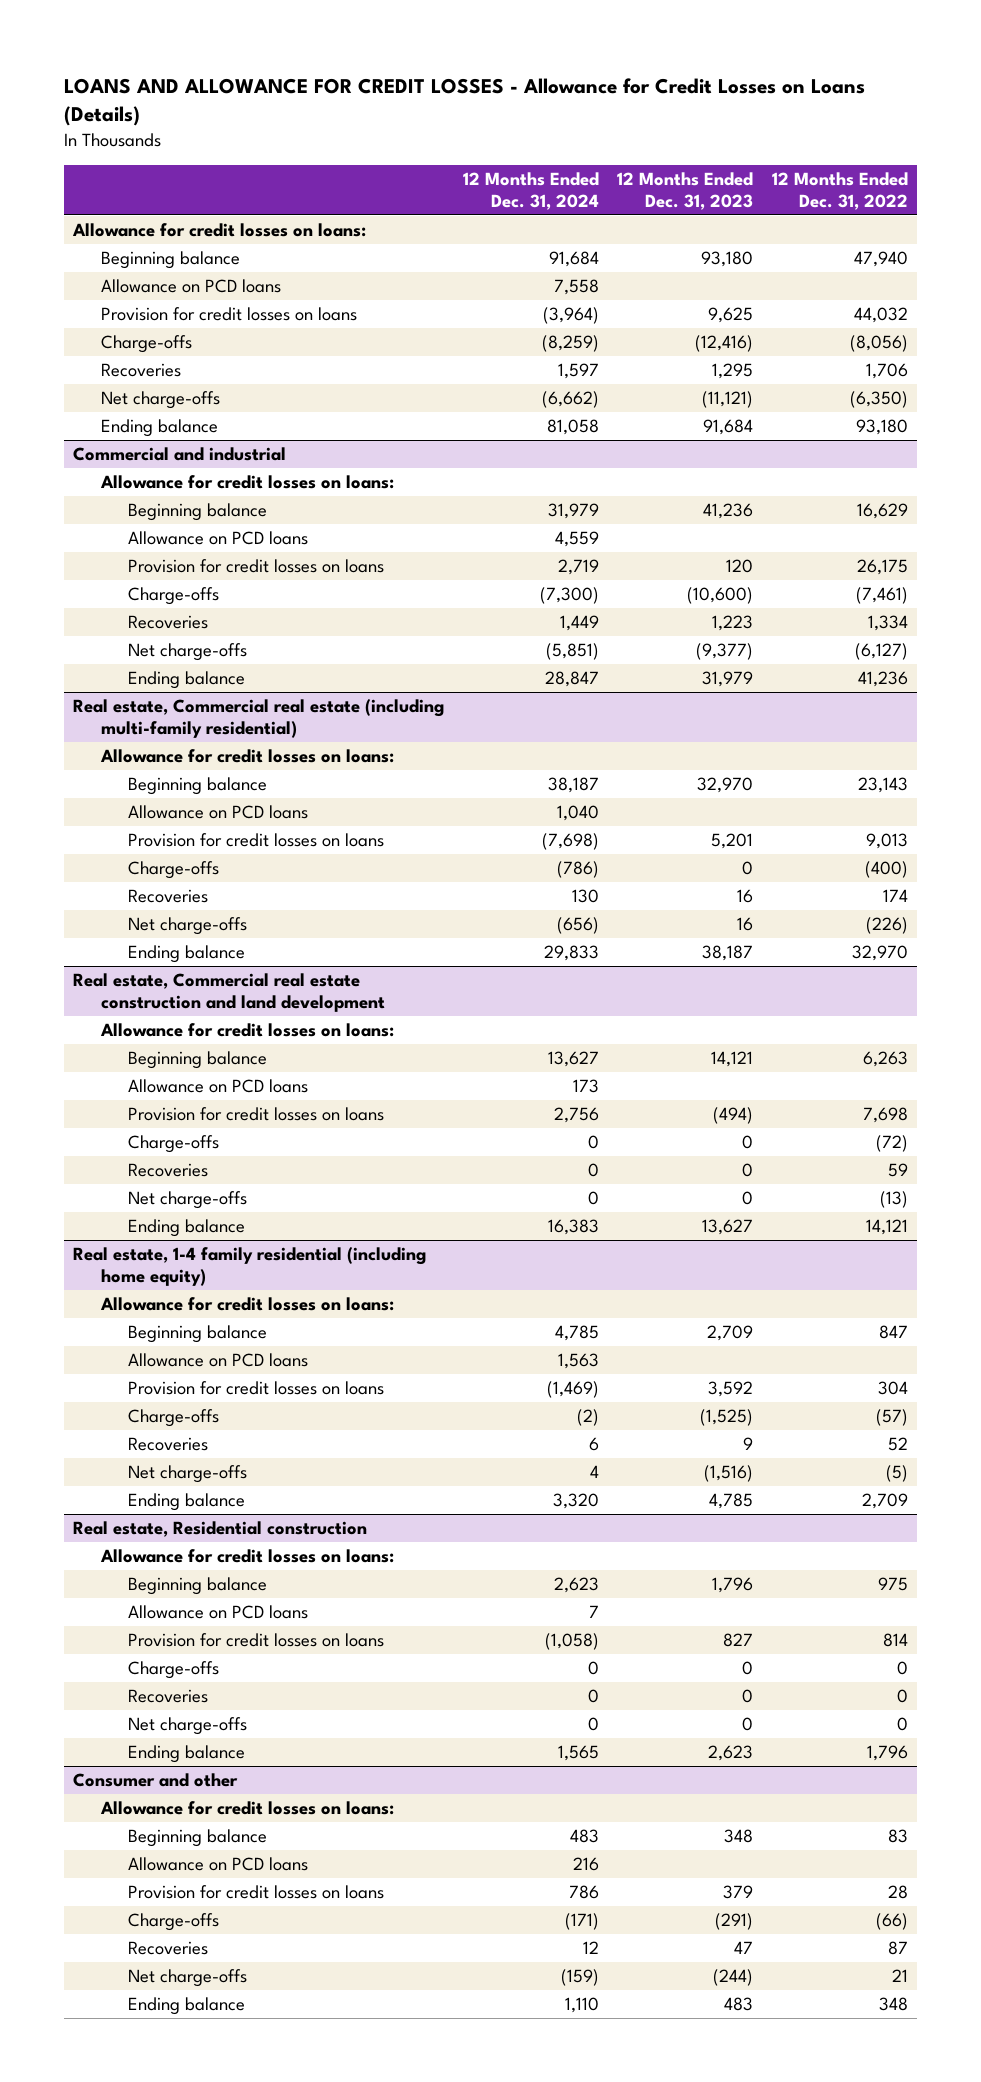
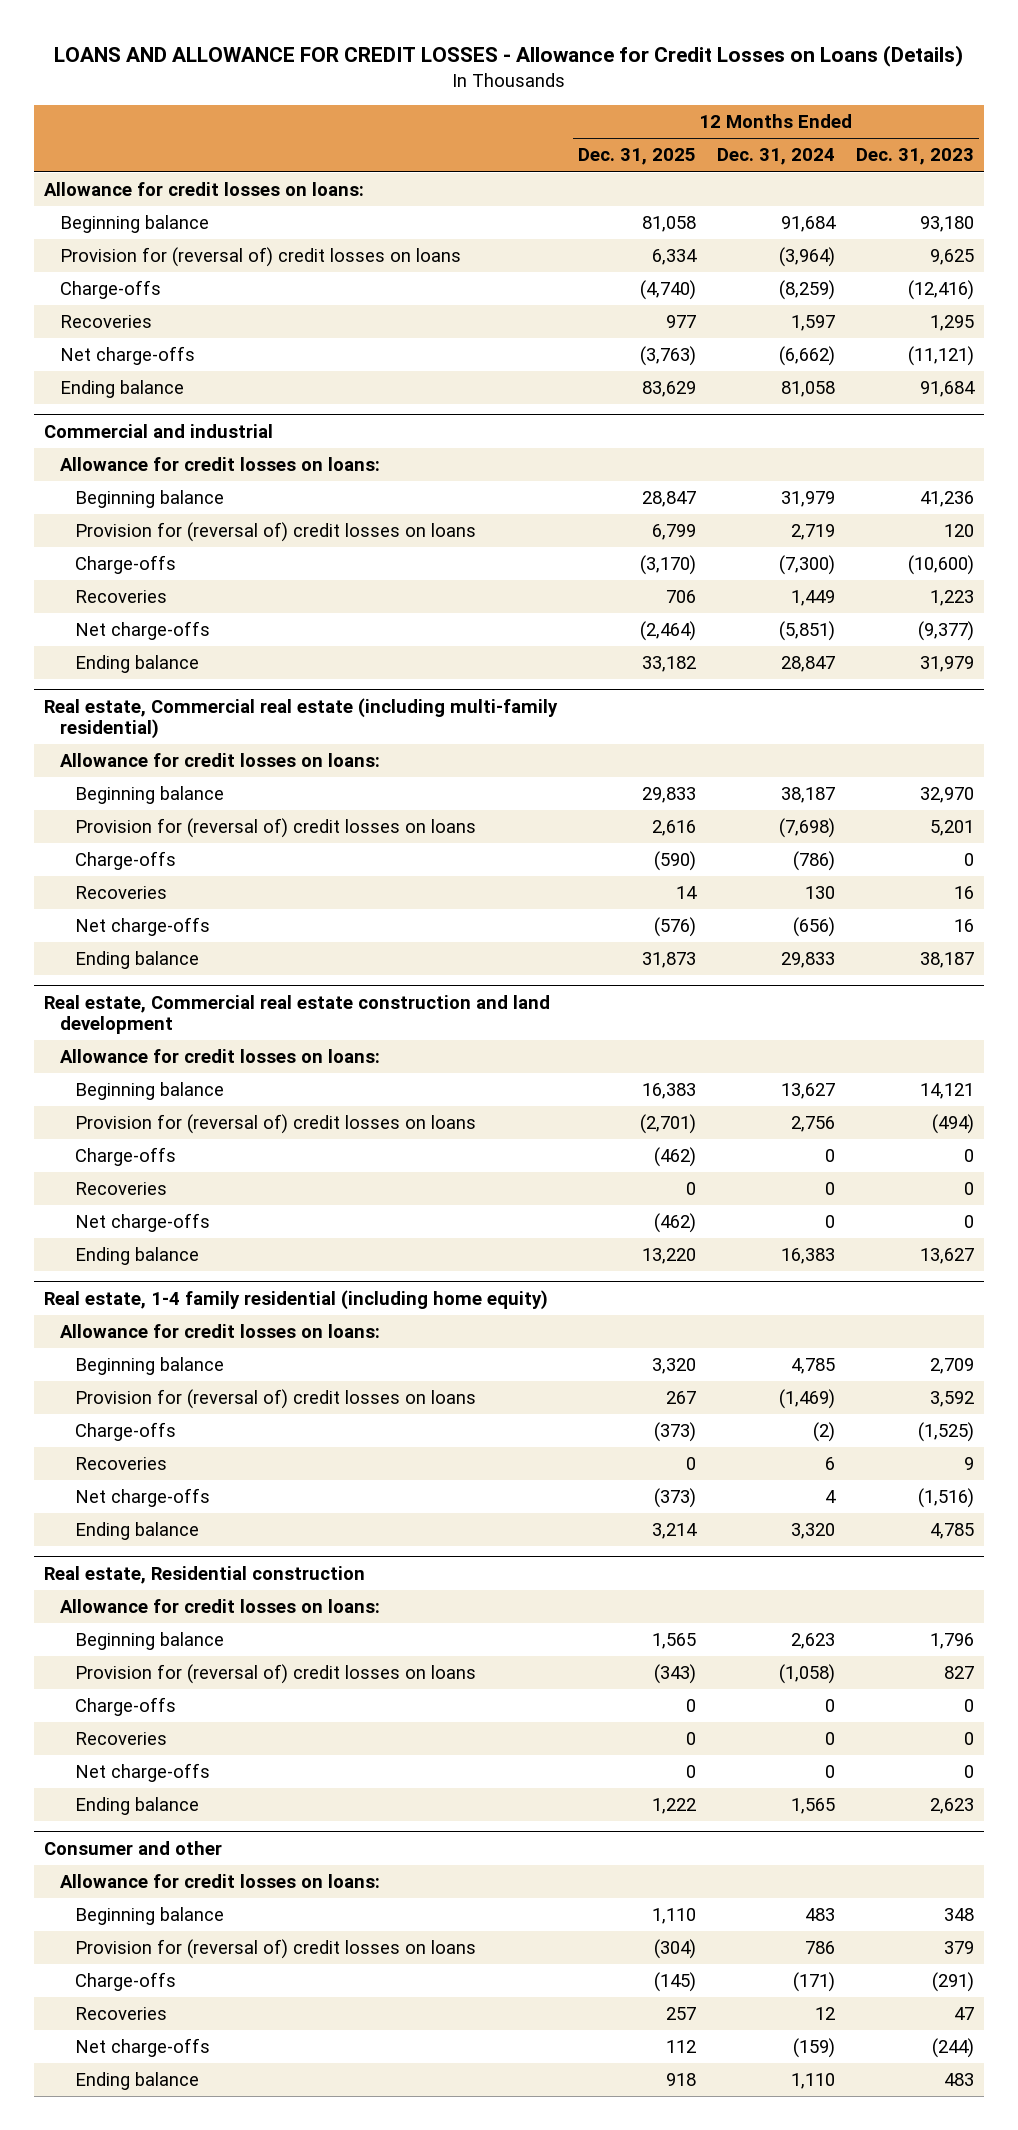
- | 12 Months Ended Dec. 31, 2024 | 12 Months Ended Dec. 31, 2023 | 12 Months Ended Dec. 31, 2022
+ | 12 Months Ended Dec. 31, 2025 | 12 Months Ended Dec. 31, 2024 | 12 Months Ended Dec. 31, 2023
- Allowance on PCD loans | 7,558 | |
- Provision for credit losses on loans | (3,964) | 9,625 | 44,032
+ Provision for (reversal of) credit losses on loans | 6,334 | (3,964) | 9,625
@ Commercial and industrial
- Allowance on PCD loans | 4,559 | |
- Provision for credit losses on loans | 2,719 | 120 | 26,175
+ Provision for (reversal of) credit losses on loans | 6,799 | 2,719 | 120
@ Real estate, Commercial real estate (including multi-family residential)
- Allowance on PCD loans | 1,040 | |
- Provision for credit losses on loans | (7,698) | 5,201 | 9,013
+ Provision for (reversal of) credit losses on loans | 2,616 | (7,698) | 5,201
@ Real estate, Commercial real estate construction and land development
- Allowance on PCD loans | 173 | |
- Provision for credit losses on loans | 2,756 | (494) | 7,698
+ Provision for (reversal of) credit losses on loans | (2,701) | 2,756 | (494)
@ Real estate, 1-4 family residential (including home equity)
- Allowance on PCD loans | 1,563 | |
- Provision for credit losses on loans | (1,469) | 3,592 | 304
+ Provision for (reversal of) credit losses on loans | 267 | (1,469) | 3,592
@ Real estate, Residential construction
- Allowance on PCD loans | 7 | |
- Provision for credit losses on loans | (1,058) | 827 | 814
+ Provision for (reversal of) credit losses on loans | (343) | (1,058) | 827
@ Consumer and other
- Allowance on PCD loans | 216 | |
- Provision for credit losses on loans | 786 | 379 | 28
+ Provision for (reversal of) credit losses on loans | (304) | 786 | 379

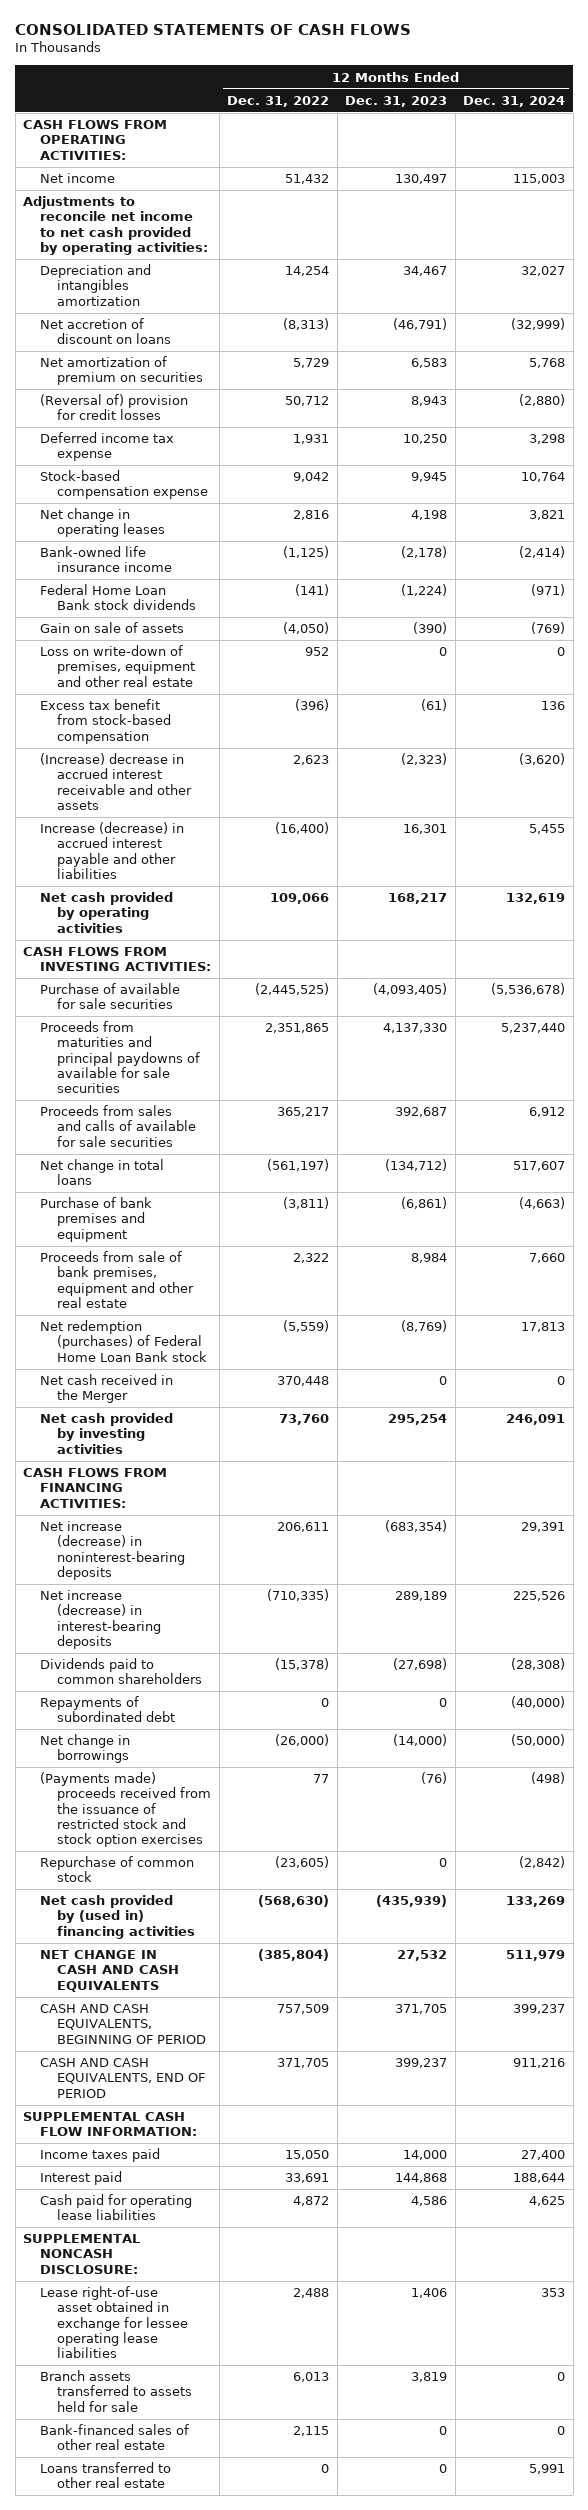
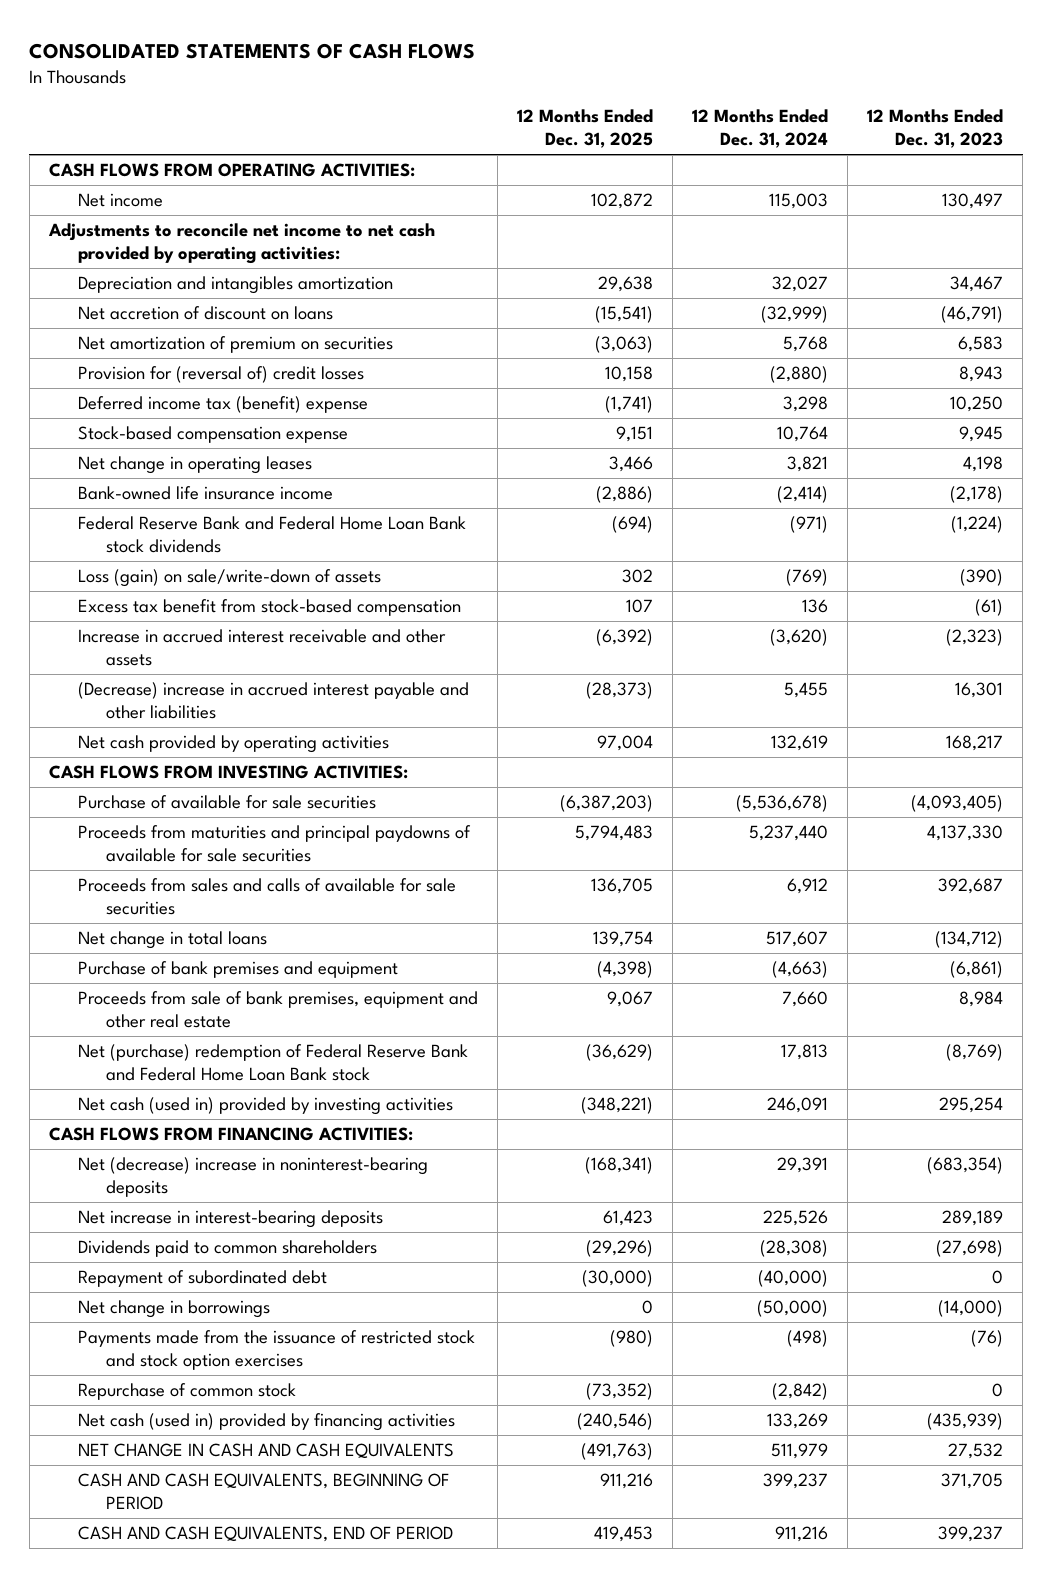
- | 12 Months Ended Dec. 31, 2022 | 12 Months Ended Dec. 31, 2023 | 12 Months Ended Dec. 31, 2024
+ | 12 Months Ended Dec. 31, 2025 | 12 Months Ended Dec. 31, 2024 | 12 Months Ended Dec. 31, 2023
- (Reversal of) provision for credit losses | 50,712 | 8,943 | (2,880)
- Deferred income tax expense | 1,931 | 10,250 | 3,298
+ Provision for (reversal of) credit losses | 10,158 | (2,880) | 8,943
+ Deferred income tax (benefit) expense | (1,741) | 3,298 | 10,250
- Federal Home Loan Bank stock dividends | (141) | (1,224) | (971)
- Gain on sale of assets | (4,050) | (390) | (769)
- Loss on write-down of premises, equipment and other real estate | 952 | 0 | 0
+ Federal Reserve Bank and Federal Home Loan Bank stock dividends | (694) | (971) | (1,224)
+ Loss (gain) on sale/write-down of assets | 302 | (769) | (390)
- (Increase) decrease in accrued interest receivable and other assets | 2,623 | (2,323) | (3,620)
- Increase (decrease) in accrued interest payable and other liabilities | (16,400) | 16,301 | 5,455
+ Increase in accrued interest receivable and other assets | (6,392) | (3,620) | (2,323)
+ (Decrease) increase in accrued interest payable and other liabilities | (28,373) | 5,455 | 16,301
- Net redemption (purchases) of Federal Home Loan Bank stock | (5,559) | (8,769) | 17,813
- Net cash received in the Merger | 370,448 | 0 | 0
- Net cash provided by investing activities | 73,760 | 295,254 | 246,091
+ Net (purchase) redemption of Federal Reserve Bank and Federal Home Loan Bank stock | (36,629) | 17,813 | (8,769)
+ Net cash (used in) provided by investing activities | (348,221) | 246,091 | 295,254
- Net increase (decrease) in noninterest-bearing deposits | 206,611 | (683,354) | 29,391
- Net increase (decrease) in interest-bearing deposits | (710,335) | 289,189 | 225,526
+ Net (decrease) increase in noninterest-bearing deposits | (168,341) | 29,391 | (683,354)
+ Net increase in interest-bearing deposits | 61,423 | 225,526 | 289,189
- Repayments of subordinated debt | 0 | 0 | (40,000)
+ Repayment of subordinated debt | (30,000) | (40,000) | 0
- (Payments made) proceeds received from the issuance of restricted stock and stock option exercises | 77 | (76) | (498)
+ Payments made from the issuance of restricted stock and stock option exercises | (980) | (498) | (76)
- Net cash provided by (used in) financing activities | (568,630) | (435,939) | 133,269
+ Net cash (used in) provided by financing activities | (240,546) | 133,269 | (435,939)
- SUPPLEMENTAL CASH FLOW INFORMATION:
- Income taxes paid | 15,050 | 14,000 | 27,400
- Interest paid | 33,691 | 144,868 | 188,644
- Cash paid for operating lease liabilities | 4,872 | 4,586 | 4,625
- SUPPLEMENTAL NONCASH DISCLOSURE:
- Lease right-of-use asset obtained in exchange for lessee operating lease liabilities | 2,488 | 1,406 | 353
- Branch assets transferred to assets held for sale | 6,013 | 3,819 | 0
- Bank-financed sales of other real estate | 2,115 | 0 | 0
- Loans transferred to other real estate | 0 | 0 | 5,991

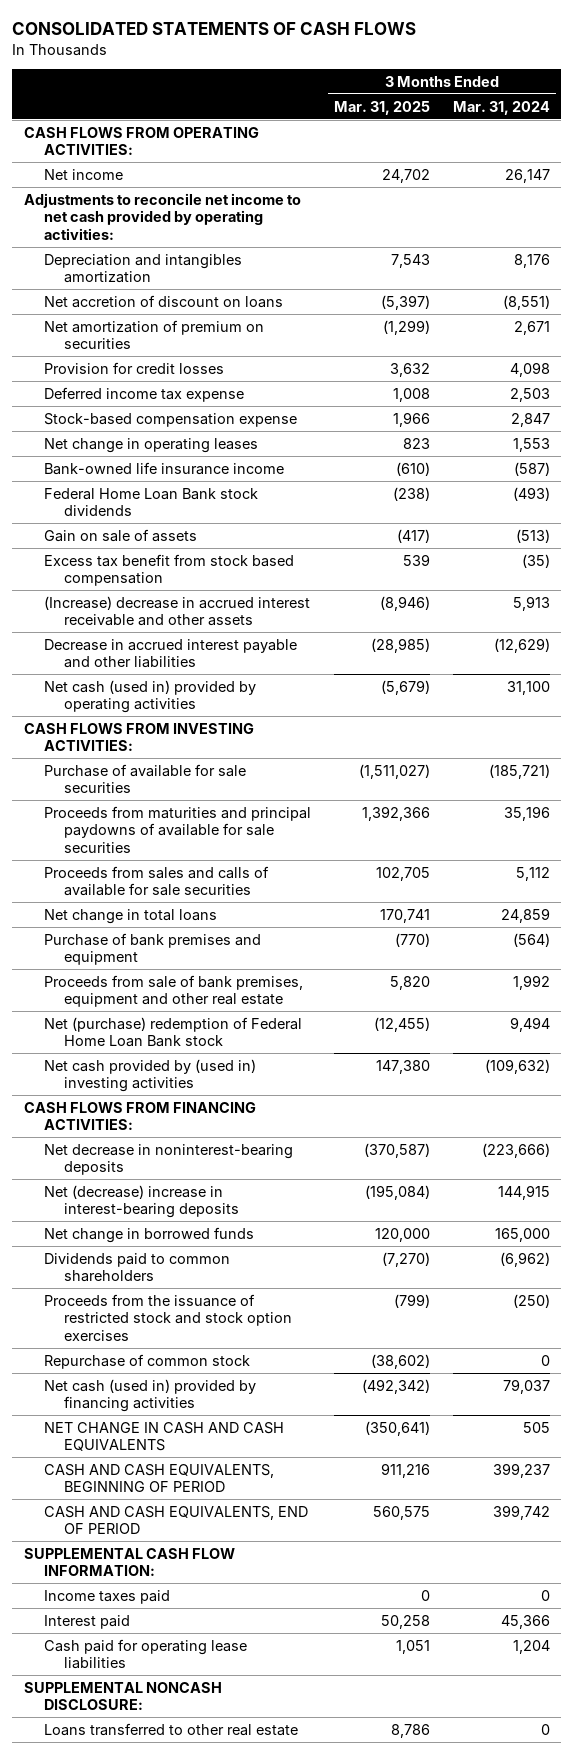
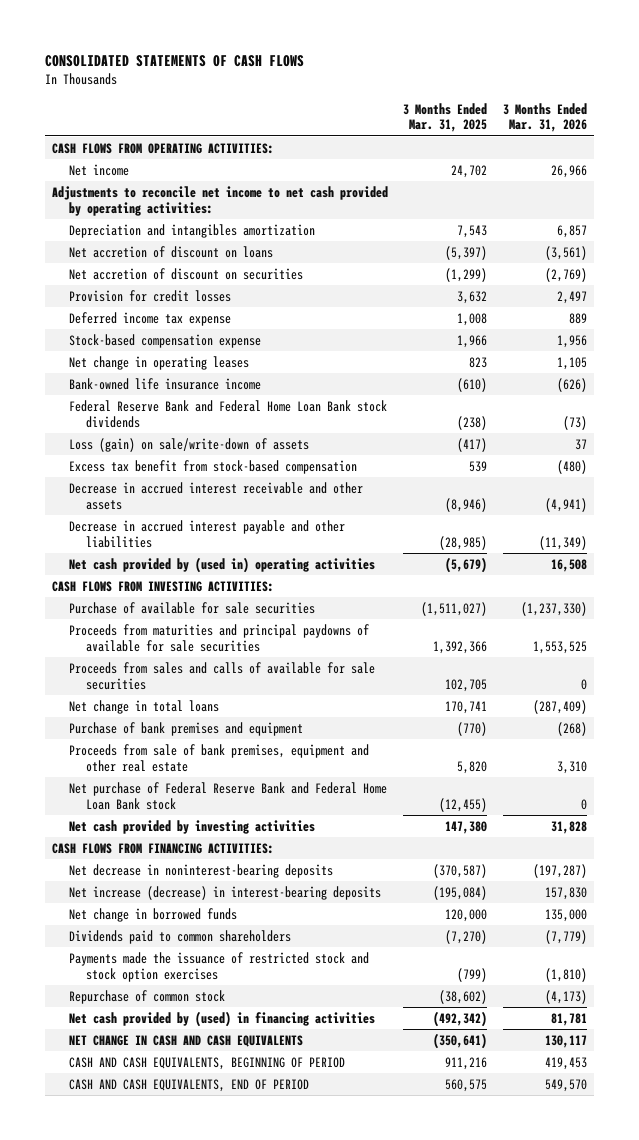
- | 3 Months Ended Mar. 31, 2025 | 3 Months Ended Mar. 31, 2024
+ | 3 Months Ended Mar. 31, 2025 | 3 Months Ended Mar. 31, 2026
- Net amortization of premium on securities | (1,299) | 2,671
+ Net accretion of discount on securities | (1,299) | (2,769)
- Federal Home Loan Bank stock dividends | (238) | (493)
- Gain on sale of assets | (417) | (513)
- Excess tax benefit from stock based compensation | 539 | (35)
- (Increase) decrease in accrued interest receivable and other assets | (8,946) | 5,913
+ Federal Reserve Bank and Federal Home Loan Bank stock dividends | (238) | (73)
+ Loss (gain) on sale/write-down of assets | (417) | 37
+ Excess tax benefit from stock-based compensation | 539 | (480)
+ Decrease in accrued interest receivable and other assets | (8,946) | (4,941)
- Net cash (used in) provided by operating activities | (5,679) | 31,100
+ Net cash provided by (used in) operating activities | (5,679) | 16,508
- Net (purchase) redemption of Federal Home Loan Bank stock | (12,455) | 9,494
- Net cash provided by (used in) investing activities | 147,380 | (109,632)
+ Net purchase of Federal Reserve Bank and Federal Home Loan Bank stock | (12,455) | 0
+ Net cash provided by investing activities | 147,380 | 31,828
- Net (decrease) increase in interest-bearing deposits | (195,084) | 144,915
+ Net increase (decrease) in interest-bearing deposits | (195,084) | 157,830
- Proceeds from the issuance of restricted stock and stock option exercises | (799) | (250)
+ Payments made the issuance of restricted stock and stock option exercises | (799) | (1,810)
- Net cash (used in) provided by financing activities | (492,342) | 79,037
+ Net cash provided by (used) in financing activities | (492,342) | 81,781
- SUPPLEMENTAL CASH FLOW INFORMATION:
- Income taxes paid | 0 | 0
- Interest paid | 50,258 | 45,366
- Cash paid for operating lease liabilities | 1,051 | 1,204
- SUPPLEMENTAL NONCASH DISCLOSURE:
- Loans transferred to other real estate | 8,786 | 0

